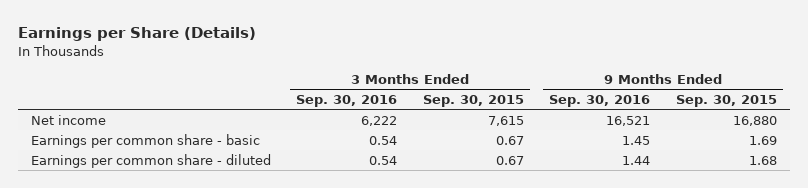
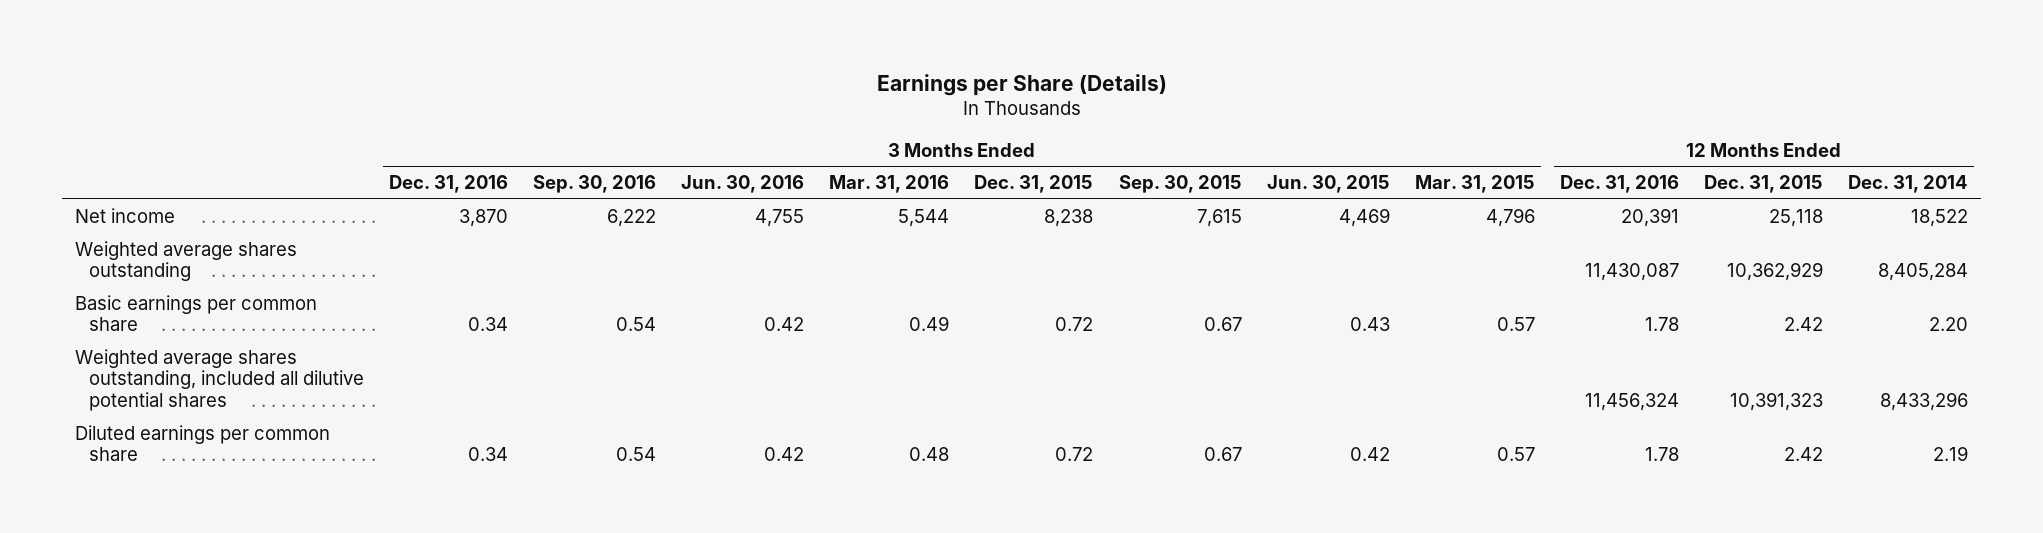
- | 3 Months Ended Sep. 30, 2016 | 3 Months Ended Sep. 30, 2015 | 9 Months Ended Sep. 30, 2016 | 9 Months Ended Sep. 30, 2015
+ | 3 Months Ended Dec. 31, 2016 | 3 Months Ended Sep. 30, 2016 | 3 Months Ended Jun. 30, 2016 | 3 Months Ended Mar. 31, 2016 | 3 Months Ended Dec. 31, 2015 | 3 Months Ended Sep. 30, 2015 | 3 Months Ended Jun. 30, 2015 | 3 Months Ended Mar. 31, 2015 | 12 Months Ended Dec. 31, 2016 | 12 Months Ended Dec. 31, 2015 | 12 Months Ended Dec. 31, 2014
- Earnings per common share - basic | 0.54 | 0.67 | 1.45 | 1.69
- Earnings per common share - diluted | 0.54 | 0.67 | 1.44 | 1.68
+ Weighted average shares outstanding | | | | | | | | | 11,430,087 | 10,362,929 | 8,405,284
+ Basic earnings per common share | 0.34 | 0.54 | 0.42 | 0.49 | 0.72 | 0.67 | 0.43 | 0.57 | 1.78 | 2.42 | 2.20
+ Weighted average shares outstanding, included all dilutive potential shares | | | | | | | | | 11,456,324 | 10,391,323 | 8,433,296
+ Diluted earnings per common share | 0.34 | 0.54 | 0.42 | 0.48 | 0.72 | 0.67 | 0.42 | 0.57 | 1.78 | 2.42 | 2.19

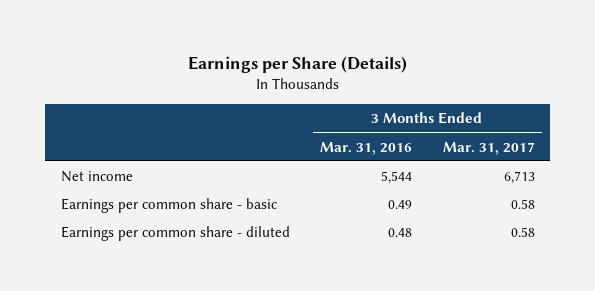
- | 3 Months Ended Dec. 31, 2016 | 3 Months Ended Sep. 30, 2016 | 3 Months Ended Jun. 30, 2016 | 3 Months Ended Mar. 31, 2016 | 3 Months Ended Dec. 31, 2015 | 3 Months Ended Sep. 30, 2015 | 3 Months Ended Jun. 30, 2015 | 3 Months Ended Mar. 31, 2015 | 12 Months Ended Dec. 31, 2016 | 12 Months Ended Dec. 31, 2015 | 12 Months Ended Dec. 31, 2014
+ | 3 Months Ended Mar. 31, 2016 | 3 Months Ended Mar. 31, 2017
- Weighted average shares outstanding | | | | | | | | | 11,430,087 | 10,362,929 | 8,405,284
- Basic earnings per common share | 0.34 | 0.54 | 0.42 | 0.49 | 0.72 | 0.67 | 0.43 | 0.57 | 1.78 | 2.42 | 2.20
- Weighted average shares outstanding, included all dilutive potential shares | | | | | | | | | 11,456,324 | 10,391,323 | 8,433,296
- Diluted earnings per common share | 0.34 | 0.54 | 0.42 | 0.48 | 0.72 | 0.67 | 0.42 | 0.57 | 1.78 | 2.42 | 2.19
+ Earnings per common share - basic | 0.49 | 0.58
+ Earnings per common share - diluted | 0.48 | 0.58

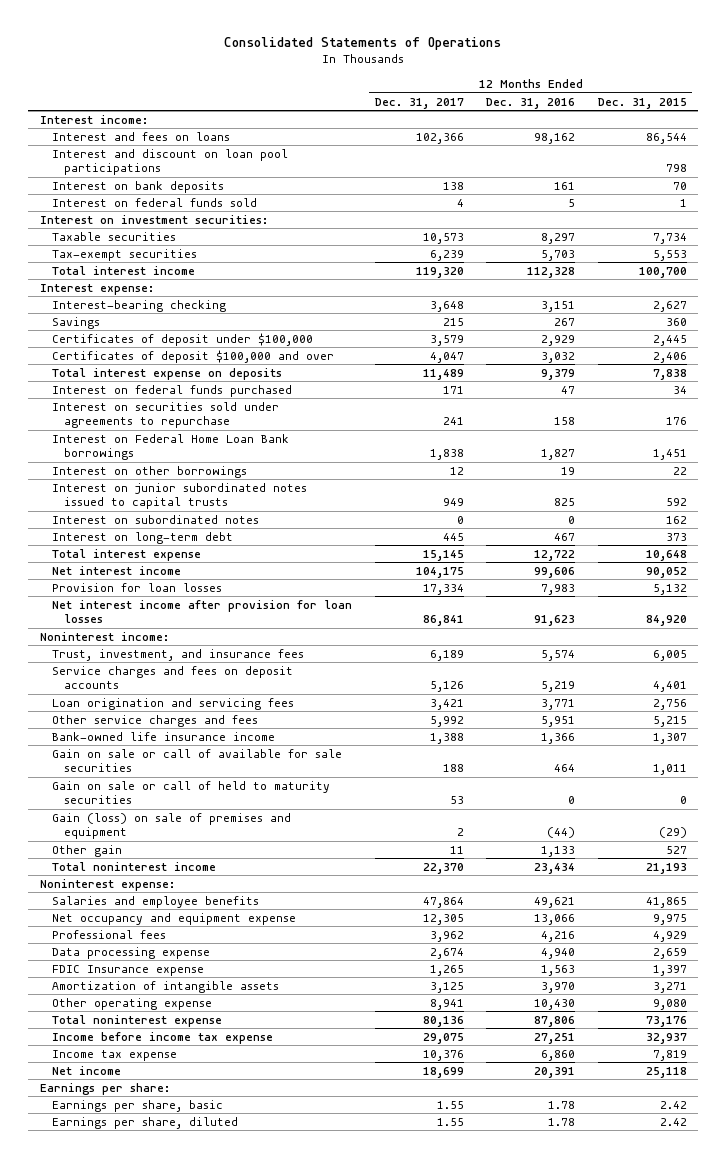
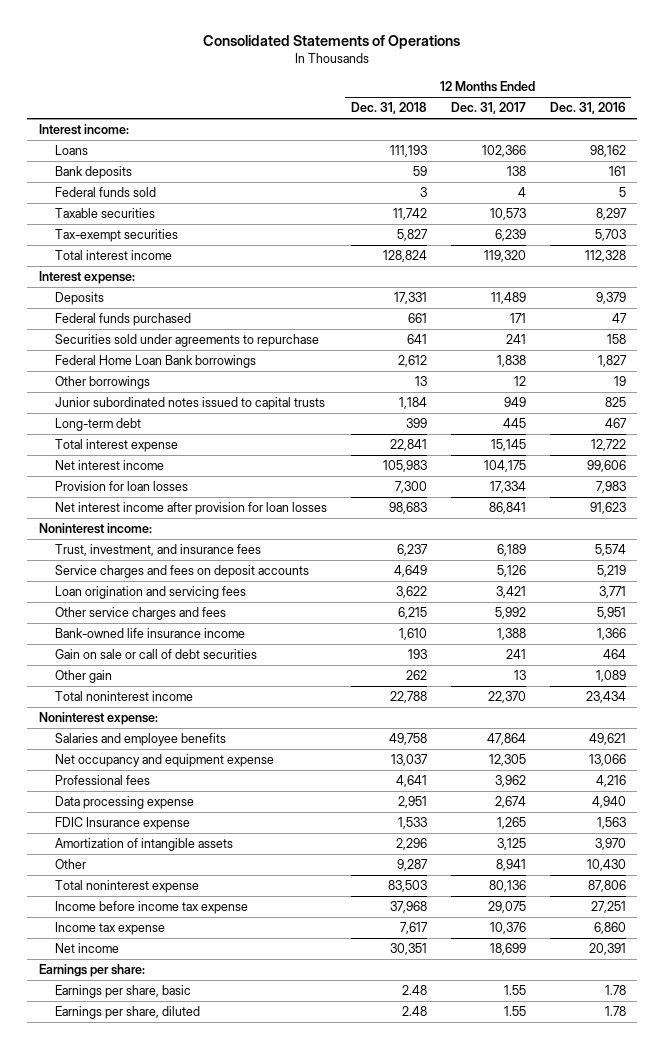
- | 12 Months Ended Dec. 31, 2017 | 12 Months Ended Dec. 31, 2016 | 12 Months Ended Dec. 31, 2015
+ | 12 Months Ended Dec. 31, 2018 | 12 Months Ended Dec. 31, 2017 | 12 Months Ended Dec. 31, 2016
- Interest and fees on loans | 102,366 | 98,162 | 86,544
- Interest and discount on loan pool participations | | | 798
- Interest on bank deposits | 138 | 161 | 70
- Interest on federal funds sold | 4 | 5 | 1
- Interest on investment securities:
+ Loans | 111,193 | 102,366 | 98,162
+ Bank deposits | 59 | 138 | 161
+ Federal funds sold | 3 | 4 | 5
- Interest-bearing checking | 3,648 | 3,151 | 2,627
- Savings | 215 | 267 | 360
- Certificates of deposit under $100,000 | 3,579 | 2,929 | 2,445
- Certificates of deposit $100,000 and over | 4,047 | 3,032 | 2,406
- Total interest expense on deposits | 11,489 | 9,379 | 7,838
- Interest on federal funds purchased | 171 | 47 | 34
- Interest on securities sold under agreements to repurchase | 241 | 158 | 176
- Interest on Federal Home Loan Bank borrowings | 1,838 | 1,827 | 1,451
- Interest on other borrowings | 12 | 19 | 22
- Interest on junior subordinated notes issued to capital trusts | 949 | 825 | 592
- Interest on subordinated notes | 0 | 0 | 162
- Interest on long-term debt | 445 | 467 | 373
+ Deposits | 17,331 | 11,489 | 9,379
+ Federal funds purchased | 661 | 171 | 47
+ Securities sold under agreements to repurchase | 641 | 241 | 158
+ Federal Home Loan Bank borrowings | 2,612 | 1,838 | 1,827
+ Other borrowings | 13 | 12 | 19
+ Junior subordinated notes issued to capital trusts | 1,184 | 949 | 825
+ Long-term debt | 399 | 445 | 467
- Gain on sale or call of available for sale securities | 188 | 464 | 1,011
- Gain on sale or call of held to maturity securities | 53 | 0 | 0
- Gain (loss) on sale of premises and equipment | 2 | (44) | (29)
- Other gain | 11 | 1,133 | 527
+ Gain on sale or call of debt securities | 193 | 241 | 464
+ Other gain | 262 | 13 | 1,089
- Other operating expense | 8,941 | 10,430 | 9,080
+ Other | 9,287 | 8,941 | 10,430

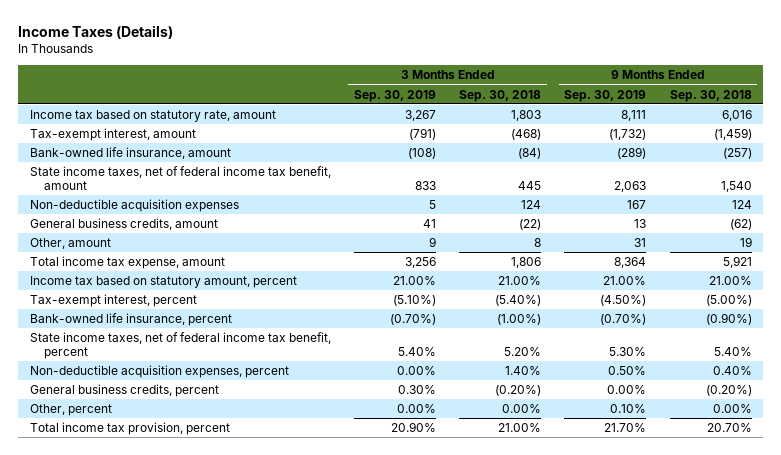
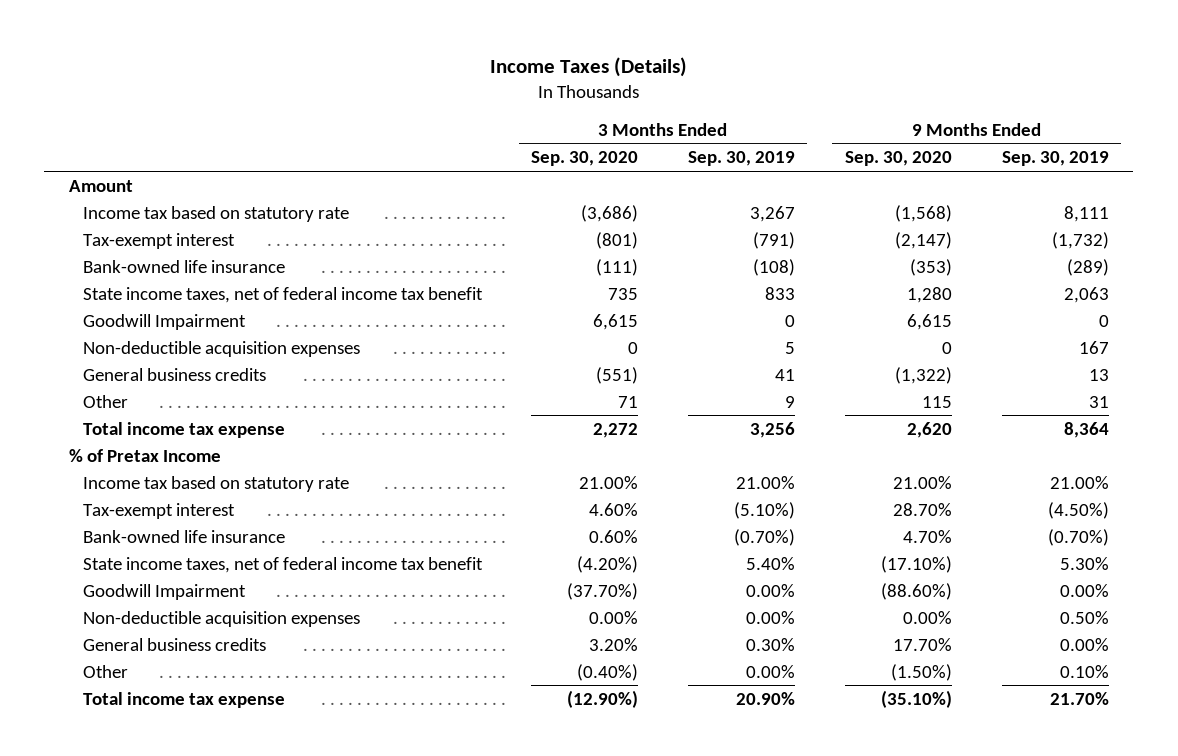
- | 3 Months Ended Sep. 30, 2019 | 3 Months Ended Sep. 30, 2018 | 9 Months Ended Sep. 30, 2019 | 9 Months Ended Sep. 30, 2018
+ | 3 Months Ended Sep. 30, 2020 | 3 Months Ended Sep. 30, 2019 | 9 Months Ended Sep. 30, 2020 | 9 Months Ended Sep. 30, 2019
- Income tax based on statutory rate, amount | 3,267 | 1,803 | 8,111 | 6,016
- Tax-exempt interest, amount | (791) | (468) | (1,732) | (1,459)
- Bank-owned life insurance, amount | (108) | (84) | (289) | (257)
- State income taxes, net of federal income tax benefit, amount | 833 | 445 | 2,063 | 1,540
+ Amount
+ Income tax based on statutory rate | (3,686) | 3,267 | (1,568) | 8,111
+ Tax-exempt interest | (801) | (791) | (2,147) | (1,732)
+ Bank-owned life insurance | (111) | (108) | (353) | (289)
+ State income taxes, net of federal income tax benefit | 735 | 833 | 1,280 | 2,063
+ Goodwill Impairment | 6,615 | 0 | 6,615 | 0
- General business credits, amount | 41 | (22) | 13 | (62)
- Other, amount | 9 | 8 | 31 | 19
- Total income tax expense, amount | 3,256 | 1,806 | 8,364 | 5,921
- Income tax based on statutory amount, percent | 21.00% | 21.00% | 21.00% | 21.00%
- Tax-exempt interest, percent | (5.10%) | (5.40%) | (4.50%) | (5.00%)
- Bank-owned life insurance, percent | (0.70%) | (1.00%) | (0.70%) | (0.90%)
- State income taxes, net of federal income tax benefit, percent | 5.40% | 5.20% | 5.30% | 5.40%
- Non-deductible acquisition expenses, percent | 0.00% | 1.40% | 0.50% | 0.40%
- General business credits, percent | 0.30% | (0.20%) | 0.00% | (0.20%)
- Other, percent | 0.00% | 0.00% | 0.10% | 0.00%
- Total income tax provision, percent | 20.90% | 21.00% | 21.70% | 20.70%
+ General business credits | (551) | 41 | (1,322) | 13
+ Other | 71 | 9 | 115 | 31
+ Total income tax expense | 2,272 | 3,256 | 2,620 | 8,364
+ % of Pretax Income
+ Income tax based on statutory rate | 21.00% | 21.00% | 21.00% | 21.00%
+ Tax-exempt interest | 4.60% | (5.10%) | 28.70% | (4.50%)
+ Bank-owned life insurance | 0.60% | (0.70%) | 4.70% | (0.70%)
+ State income taxes, net of federal income tax benefit | (4.20%) | 5.40% | (17.10%) | 5.30%
+ Goodwill Impairment | (37.70%) | 0.00% | (88.60%) | 0.00%
+ Non-deductible acquisition expenses | 0.00% | 0.00% | 0.00% | 0.50%
+ General business credits | 3.20% | 0.30% | 17.70% | 0.00%
+ Other | (0.40%) | 0.00% | (1.50%) | 0.10%
+ Total income tax expense | (12.90%) | 20.90% | (35.10%) | 21.70%

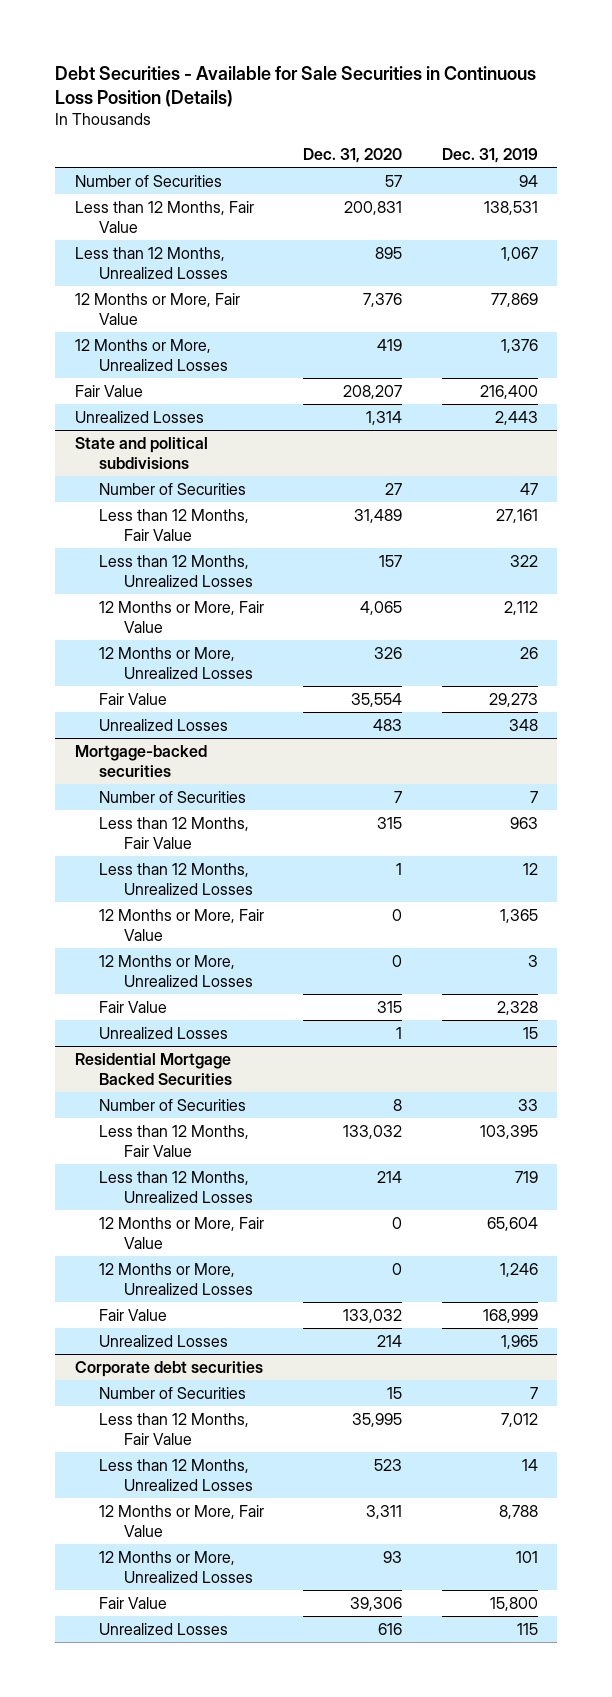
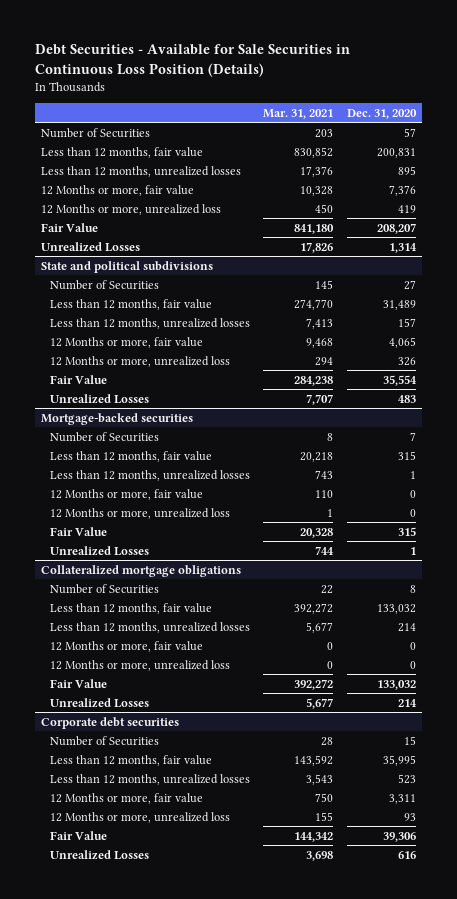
- | Dec. 31, 2020 | Dec. 31, 2019
+ | Mar. 31, 2021 | Dec. 31, 2020
- Less than 12 Months, Fair Value | 200,831 | 138,531
- Less than 12 Months, Unrealized Losses | 895 | 1,067
- 12 Months or More, Fair Value | 7,376 | 77,869
- 12 Months or More, Unrealized Losses | 419 | 1,376
+ Less than 12 months, fair value | 830,852 | 200,831
+ Less than 12 months, unrealized losses | 17,376 | 895
+ 12 Months or more, fair value | 10,328 | 7,376
+ 12 Months or more, unrealized loss | 450 | 419
@ State and political subdivisions
- Less than 12 Months, Fair Value | 31,489 | 27,161
- Less than 12 Months, Unrealized Losses | 157 | 322
- 12 Months or More, Fair Value | 4,065 | 2,112
- 12 Months or More, Unrealized Losses | 326 | 26
+ Less than 12 months, fair value | 274,770 | 31,489
+ Less than 12 months, unrealized losses | 7,413 | 157
+ 12 Months or more, fair value | 9,468 | 4,065
+ 12 Months or more, unrealized loss | 294 | 326
@ Mortgage-backed securities
- Less than 12 Months, Fair Value | 315 | 963
- Less than 12 Months, Unrealized Losses | 1 | 12
- 12 Months or More, Fair Value | 0 | 1,365
- 12 Months or More, Unrealized Losses | 0 | 3
+ Less than 12 months, fair value | 20,218 | 315
+ Less than 12 months, unrealized losses | 743 | 1
+ 12 Months or more, fair value | 110 | 0
+ 12 Months or more, unrealized loss | 1 | 0
- Residential Mortgage Backed Securities
+ Collateralized mortgage obligations
- Less than 12 Months, Fair Value | 133,032 | 103,395
- Less than 12 Months, Unrealized Losses | 214 | 719
- 12 Months or More, Fair Value | 0 | 65,604
- 12 Months or More, Unrealized Losses | 0 | 1,246
+ Less than 12 months, fair value | 392,272 | 133,032
+ Less than 12 months, unrealized losses | 5,677 | 214
+ 12 Months or more, fair value | 0 | 0
+ 12 Months or more, unrealized loss | 0 | 0
@ Corporate debt securities
- Less than 12 Months, Fair Value | 35,995 | 7,012
- Less than 12 Months, Unrealized Losses | 523 | 14
- 12 Months or More, Fair Value | 3,311 | 8,788
- 12 Months or More, Unrealized Losses | 93 | 101
+ Less than 12 months, fair value | 143,592 | 35,995
+ Less than 12 months, unrealized losses | 3,543 | 523
+ 12 Months or more, fair value | 750 | 3,311
+ 12 Months or more, unrealized loss | 155 | 93

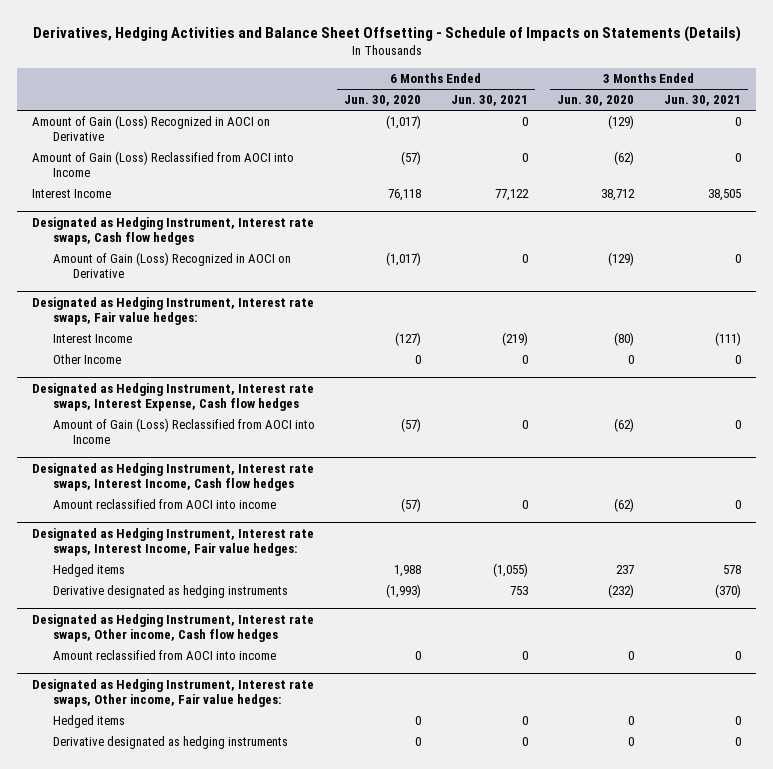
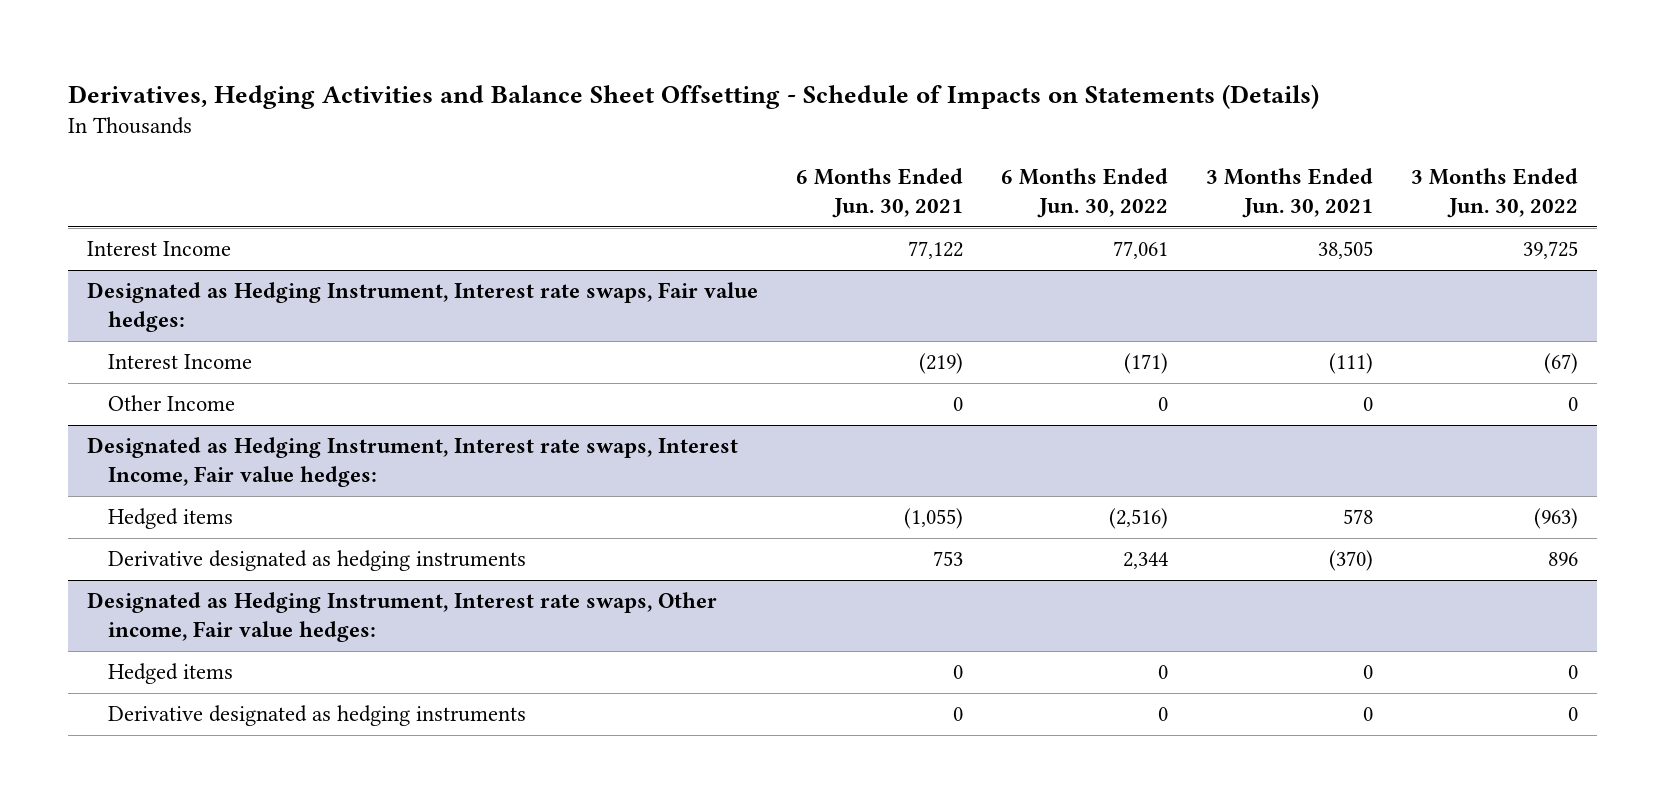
- | 6 Months Ended Jun. 30, 2020 | 6 Months Ended Jun. 30, 2021 | 3 Months Ended Jun. 30, 2020 | 3 Months Ended Jun. 30, 2021
+ | 6 Months Ended Jun. 30, 2021 | 6 Months Ended Jun. 30, 2022 | 3 Months Ended Jun. 30, 2021 | 3 Months Ended Jun. 30, 2022
- Amount of Gain (Loss) Recognized in AOCI on Derivative | (1,017) | 0 | (129) | 0
- Amount of Gain (Loss) Reclassified from AOCI into Income | (57) | 0 | (62) | 0
- Designated as Hedging Instrument, Interest rate swaps, Cash flow hedges
- Amount of Gain (Loss) Recognized in AOCI on Derivative | (1,017) | 0 | (129) | 0
- Designated as Hedging Instrument, Interest rate swaps, Interest Expense, Cash flow hedges
- Amount of Gain (Loss) Reclassified from AOCI into Income | (57) | 0 | (62) | 0
- Designated as Hedging Instrument, Interest rate swaps, Interest Income, Cash flow hedges
- Amount reclassified from AOCI into income | (57) | 0 | (62) | 0
- Designated as Hedging Instrument, Interest rate swaps, Other income, Cash flow hedges
- Amount reclassified from AOCI into income | 0 | 0 | 0 | 0

